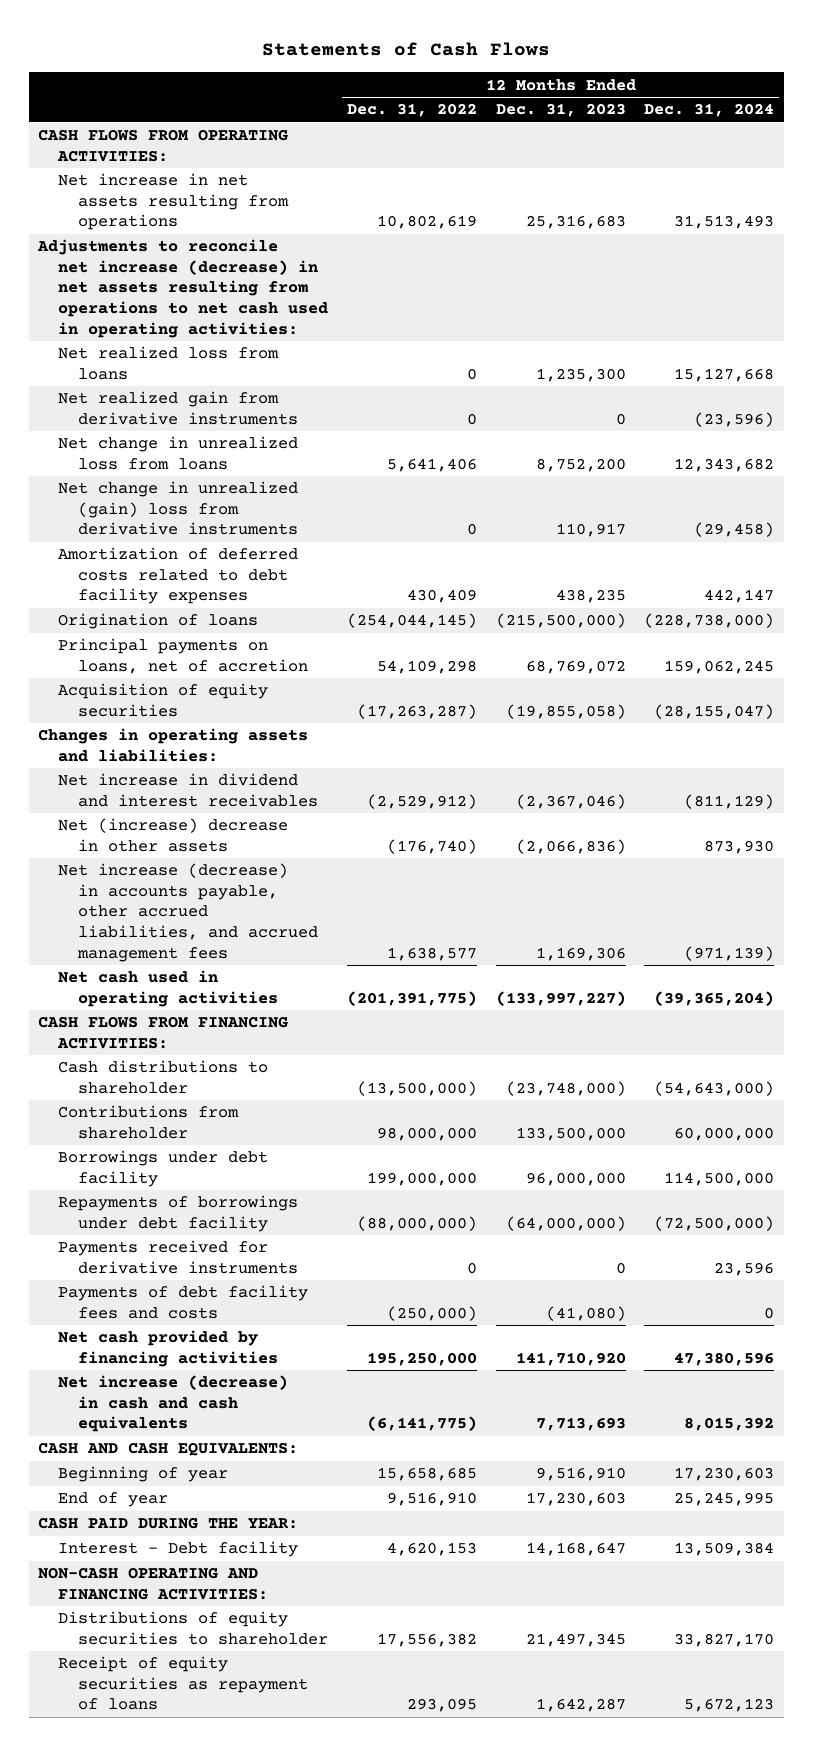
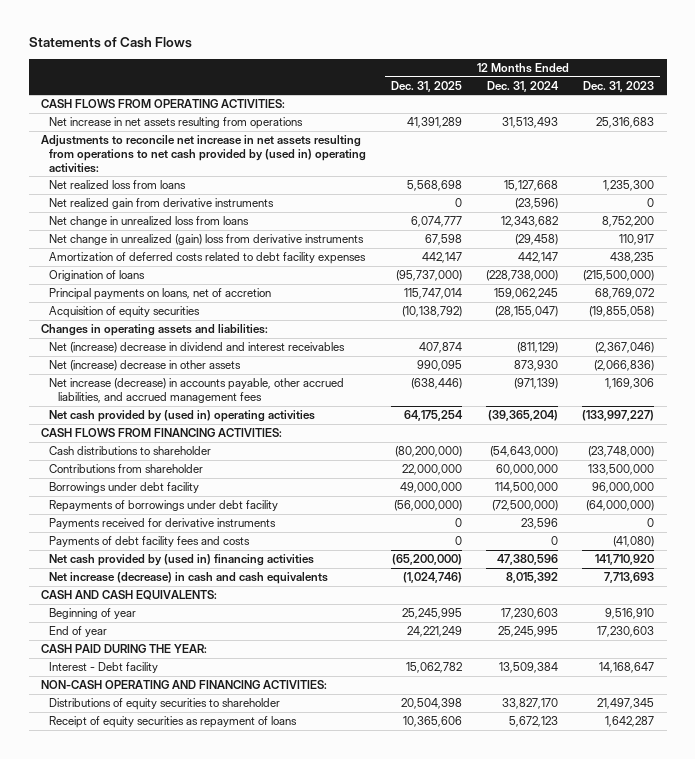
- | 12 Months Ended Dec. 31, 2022 | 12 Months Ended Dec. 31, 2023 | 12 Months Ended Dec. 31, 2024
+ | 12 Months Ended Dec. 31, 2025 | 12 Months Ended Dec. 31, 2024 | 12 Months Ended Dec. 31, 2023
- Adjustments to reconcile net increase (decrease) in net assets resulting from operations to net cash used in operating activities:
+ Adjustments to reconcile net increase in net assets resulting from operations to net cash provided by (used in) operating activities:
- Net increase in dividend and interest receivables | (2,529,912) | (2,367,046) | (811,129)
+ Net (increase) decrease in dividend and interest receivables | 407,874 | (811,129) | (2,367,046)
- Net cash used in operating activities | (201,391,775) | (133,997,227) | (39,365,204)
+ Net cash provided by (used in) operating activities | 64,175,254 | (39,365,204) | (133,997,227)
- Net cash provided by financing activities | 195,250,000 | 141,710,920 | 47,380,596
+ Net cash provided by (used in) financing activities | (65,200,000) | 47,380,596 | 141,710,920

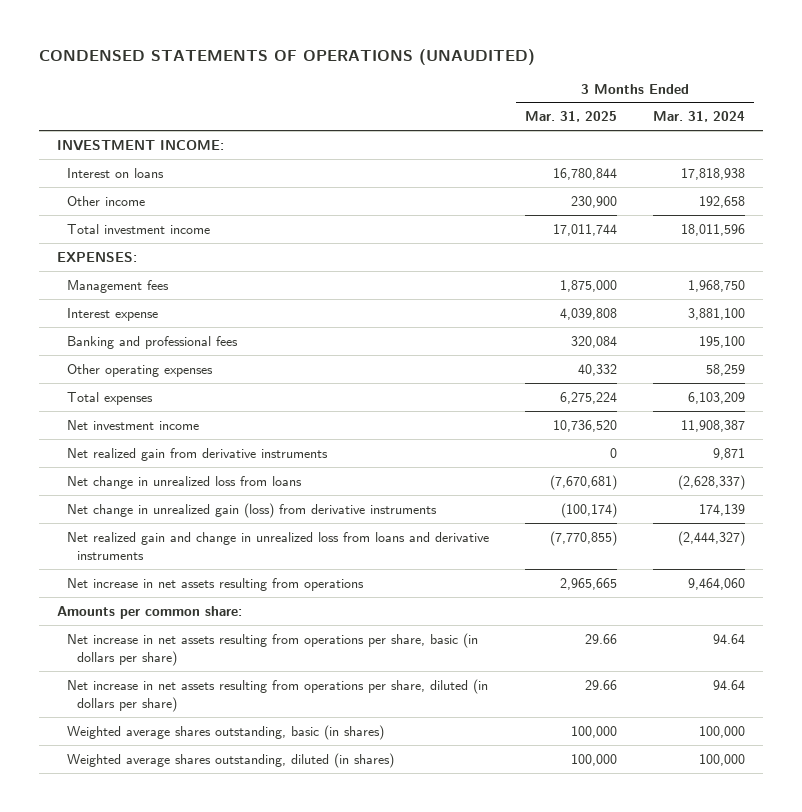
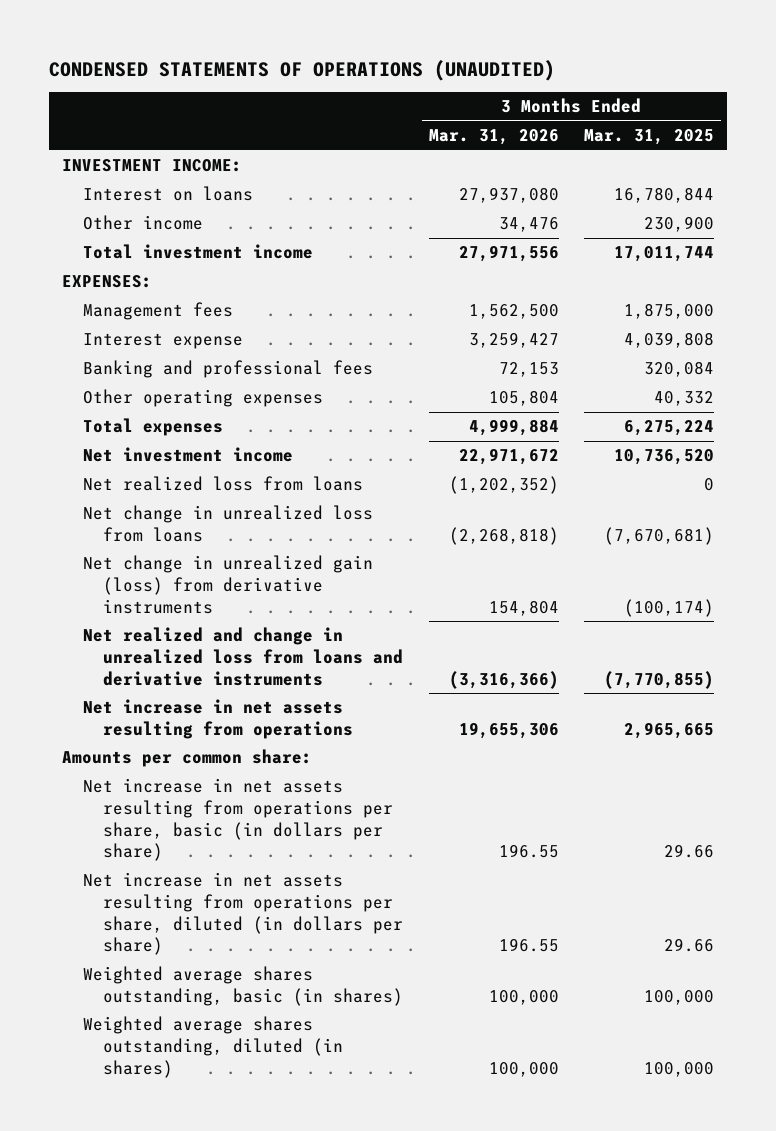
- | 3 Months Ended Mar. 31, 2025 | 3 Months Ended Mar. 31, 2024
+ | 3 Months Ended Mar. 31, 2026 | 3 Months Ended Mar. 31, 2025
- Net realized gain from derivative instruments | 0 | 9,871
+ Net realized loss from loans | (1,202,352) | 0
- Net realized gain and change in unrealized loss from loans and derivative instruments | (7,770,855) | (2,444,327)
+ Net realized and change in unrealized loss from loans and derivative instruments | (3,316,366) | (7,770,855)

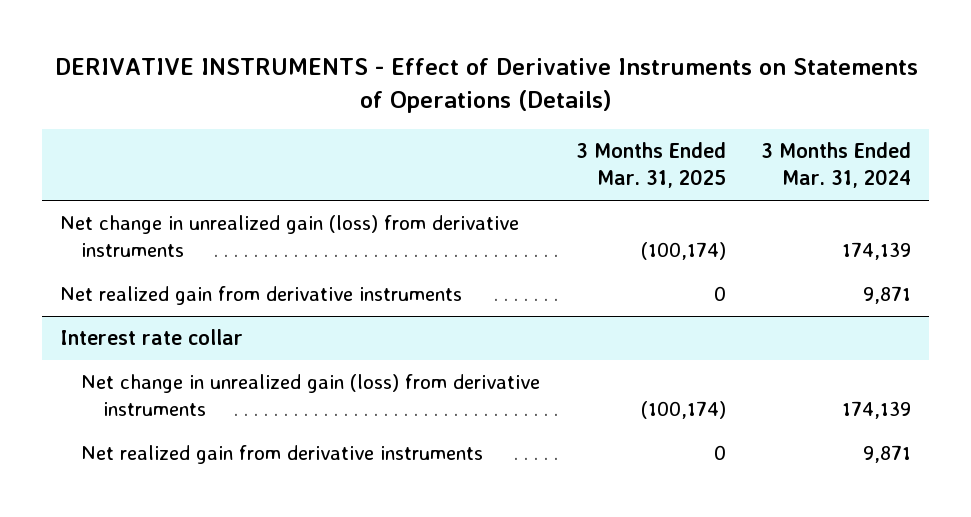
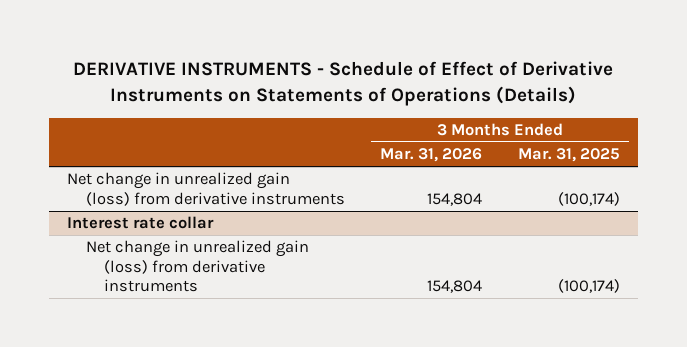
- DERIVATIVE INSTRUMENTS - Effect of Derivative Instruments on Statements of Operations (Details)
+ DERIVATIVE INSTRUMENTS - Schedule of Effect of Derivative Instruments on Statements of Operations (Details)
- | 3 Months Ended Mar. 31, 2025 | 3 Months Ended Mar. 31, 2024
+ | 3 Months Ended Mar. 31, 2026 | 3 Months Ended Mar. 31, 2025
- Net realized gain from derivative instruments | 0 | 9,871
@ Interest rate collar
- Net realized gain from derivative instruments | 0 | 9,871

